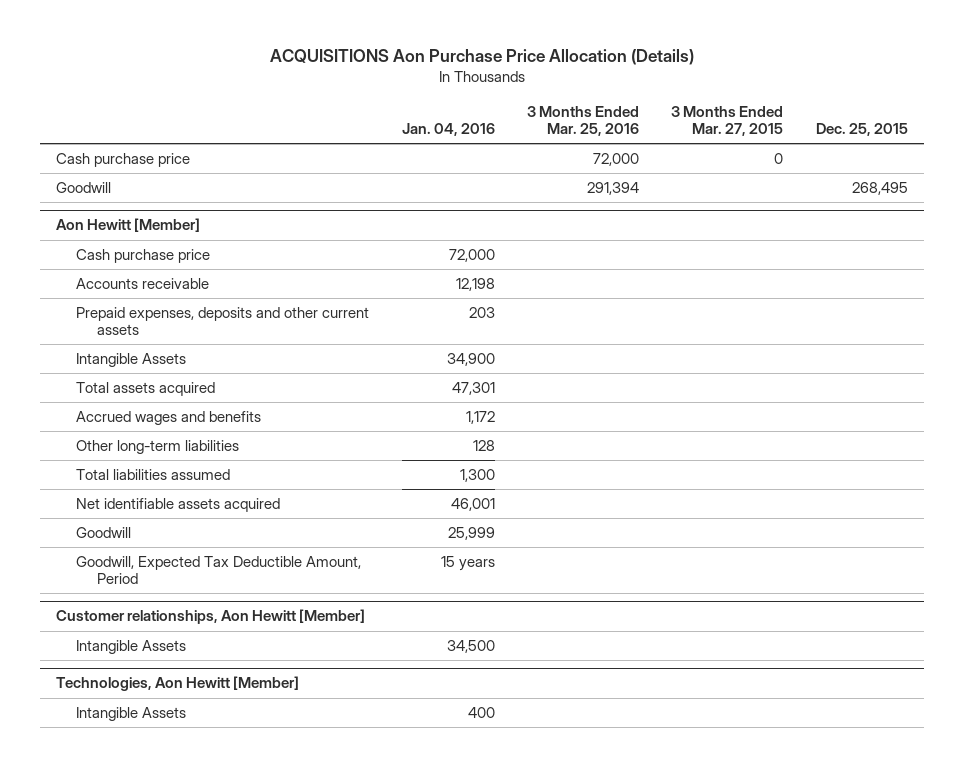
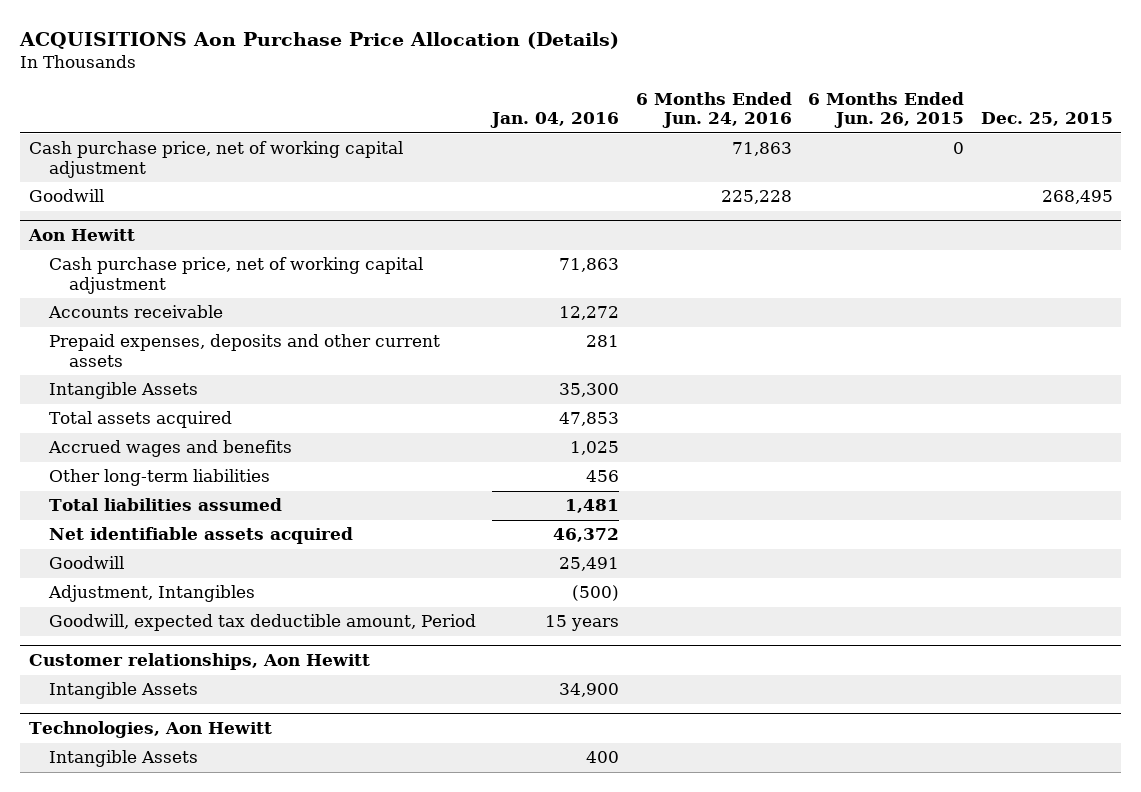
- | Jan. 04, 2016 | 3 Months Ended Mar. 25, 2016 | 3 Months Ended Mar. 27, 2015 | Dec. 25, 2015
+ | Jan. 04, 2016 | 6 Months Ended Jun. 24, 2016 | 6 Months Ended Jun. 26, 2015 | Dec. 25, 2015
- Cash purchase price | | 72,000 | 0 |
+ Cash purchase price, net of working capital adjustment | | 71,863 | 0 |
- Aon Hewitt [Member]
- Cash purchase price | 72,000 | | |
- Accounts receivable | 12,198 | | |
- Prepaid expenses, deposits and other current assets | 203 | | |
+ Aon Hewitt
+ Cash purchase price, net of working capital adjustment | 71,863 | | |
+ Accounts receivable | 12,272 | | |
+ Prepaid expenses, deposits and other current assets | 281 | | |
+ Intangible Assets | 35,300 | | |
+ Total assets acquired | 47,853 | | |
+ Accrued wages and benefits | 1,025 | | |
+ Other long-term liabilities | 456 | | |
+ Total liabilities assumed | 1,481 | | |
+ Net identifiable assets acquired | 46,372 | | |
+ Goodwill | 25,491 | | |
+ Adjustment, Intangibles | (500) | | |
+ Goodwill, expected tax deductible amount, Period | 15 years | | |
+ Customer relationships, Aon Hewitt
- Total assets acquired | 47,301 | | |
- Accrued wages and benefits | 1,172 | | |
- Other long-term liabilities | 128 | | |
- Total liabilities assumed | 1,300 | | |
- Net identifiable assets acquired | 46,001 | | |
- Goodwill | 25,999 | | |
- Goodwill, Expected Tax Deductible Amount, Period | 15 years | | |
- Customer relationships, Aon Hewitt [Member]
- Intangible Assets | 34,500 | | |
- Technologies, Aon Hewitt [Member]
+ Technologies, Aon Hewitt

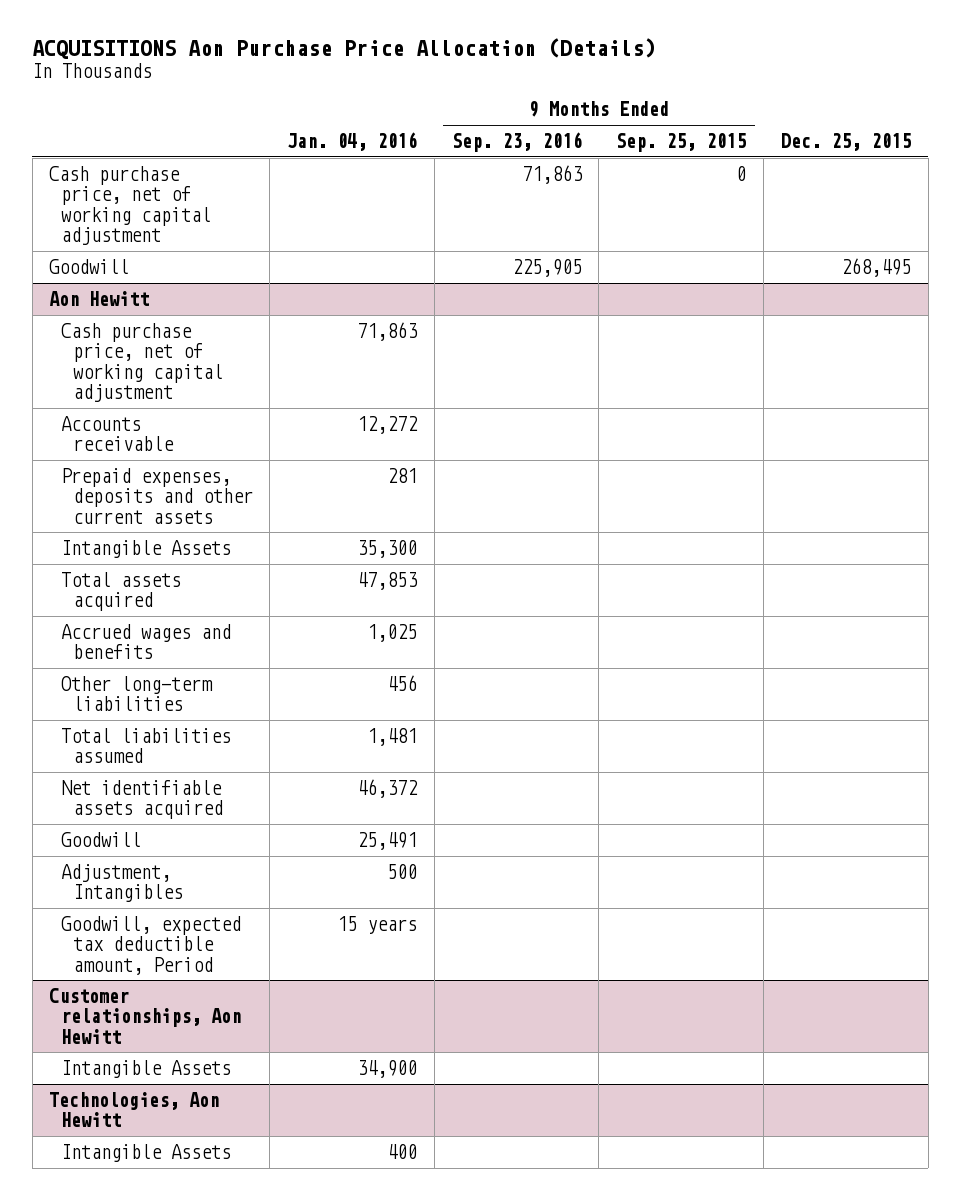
- | Jan. 04, 2016 | 6 Months Ended Jun. 24, 2016 | 6 Months Ended Jun. 26, 2015 | Dec. 25, 2015
+ | Jan. 04, 2016 | 9 Months Ended Sep. 23, 2016 | 9 Months Ended Sep. 25, 2015 | Dec. 25, 2015
@ Aon Hewitt
- Adjustment, Intangibles | (500) | | |
+ Adjustment, Intangibles | 500 | | |

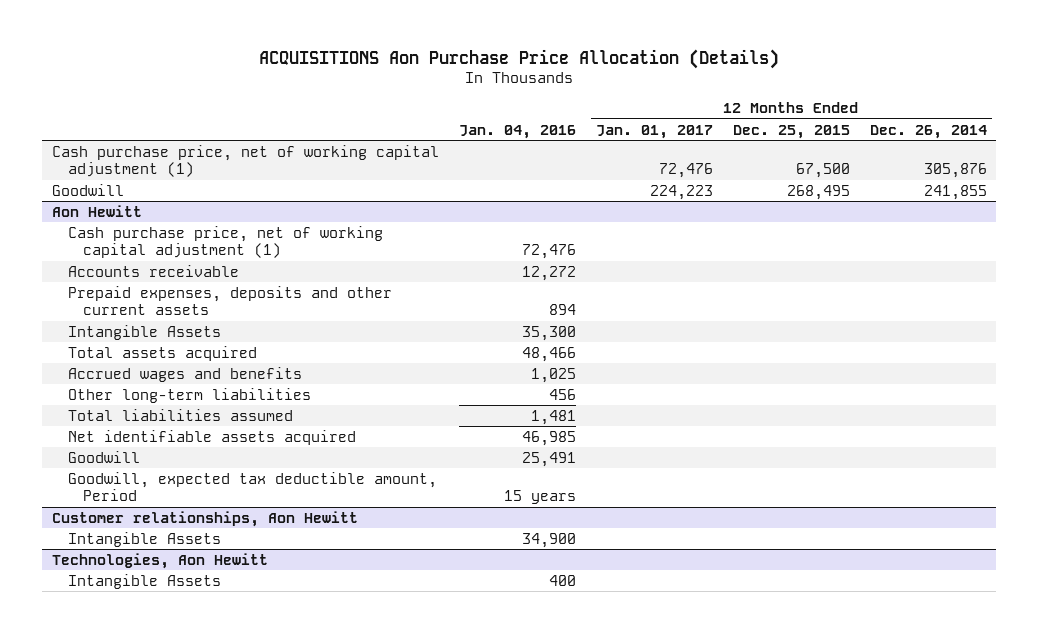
- | Jan. 04, 2016 | 9 Months Ended Sep. 23, 2016 | 9 Months Ended Sep. 25, 2015 | Dec. 25, 2015
+ | Jan. 04, 2016 | 12 Months Ended Jan. 01, 2017 | 12 Months Ended Dec. 25, 2015 | 12 Months Ended Dec. 26, 2014
- Cash purchase price, net of working capital adjustment | | 71,863 | 0 |
+ Cash purchase price, net of working capital adjustment (1) | | 72,476 | 67,500 | 305,876
@ Aon Hewitt
- Cash purchase price, net of working capital adjustment | 71,863 | | |
+ Cash purchase price, net of working capital adjustment (1) | 72,476 | | |
- Prepaid expenses, deposits and other current assets | 281 | | |
+ Prepaid expenses, deposits and other current assets | 894 | | |
- Total assets acquired | 47,853 | | |
+ Total assets acquired | 48,466 | | |
- Net identifiable assets acquired | 46,372 | | |
+ Net identifiable assets acquired | 46,985 | | |
- Adjustment, Intangibles | 500 | | |

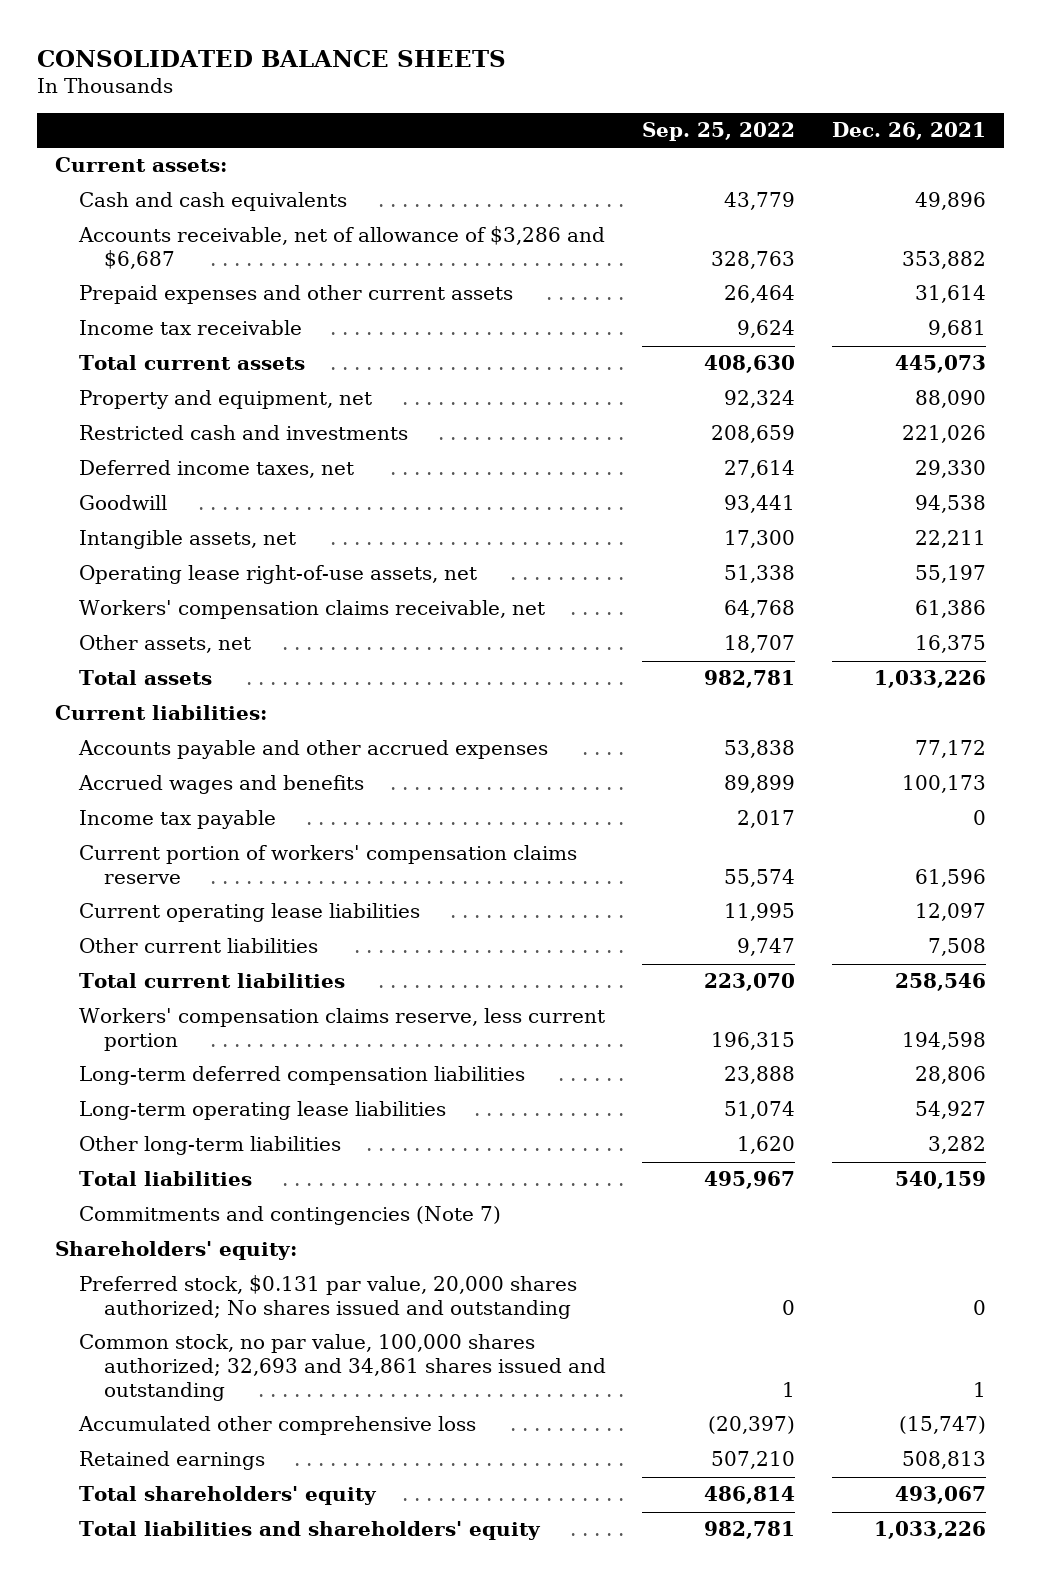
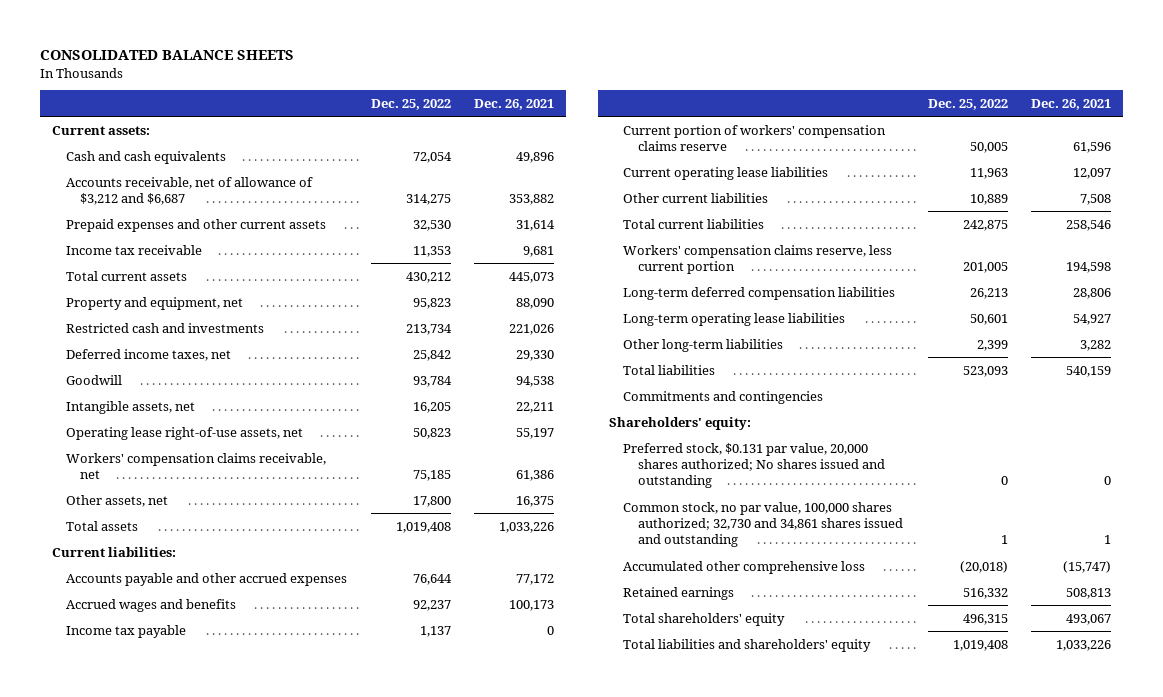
- | Sep. 25, 2022 | Dec. 26, 2021
+ | Dec. 25, 2022 | Dec. 26, 2021
- Accounts receivable, net of allowance of $3,286 and $6,687 | 328,763 | 353,882
+ Accounts receivable, net of allowance of $3,212 and $6,687 | 314,275 | 353,882
- Commitments and contingencies (Note 7)
+ Commitments and contingencies
- Common stock, no par value, 100,000 shares authorized; 32,693 and 34,861 shares issued and outstanding | 1 | 1
+ Common stock, no par value, 100,000 shares authorized; 32,730 and 34,861 shares issued and outstanding | 1 | 1

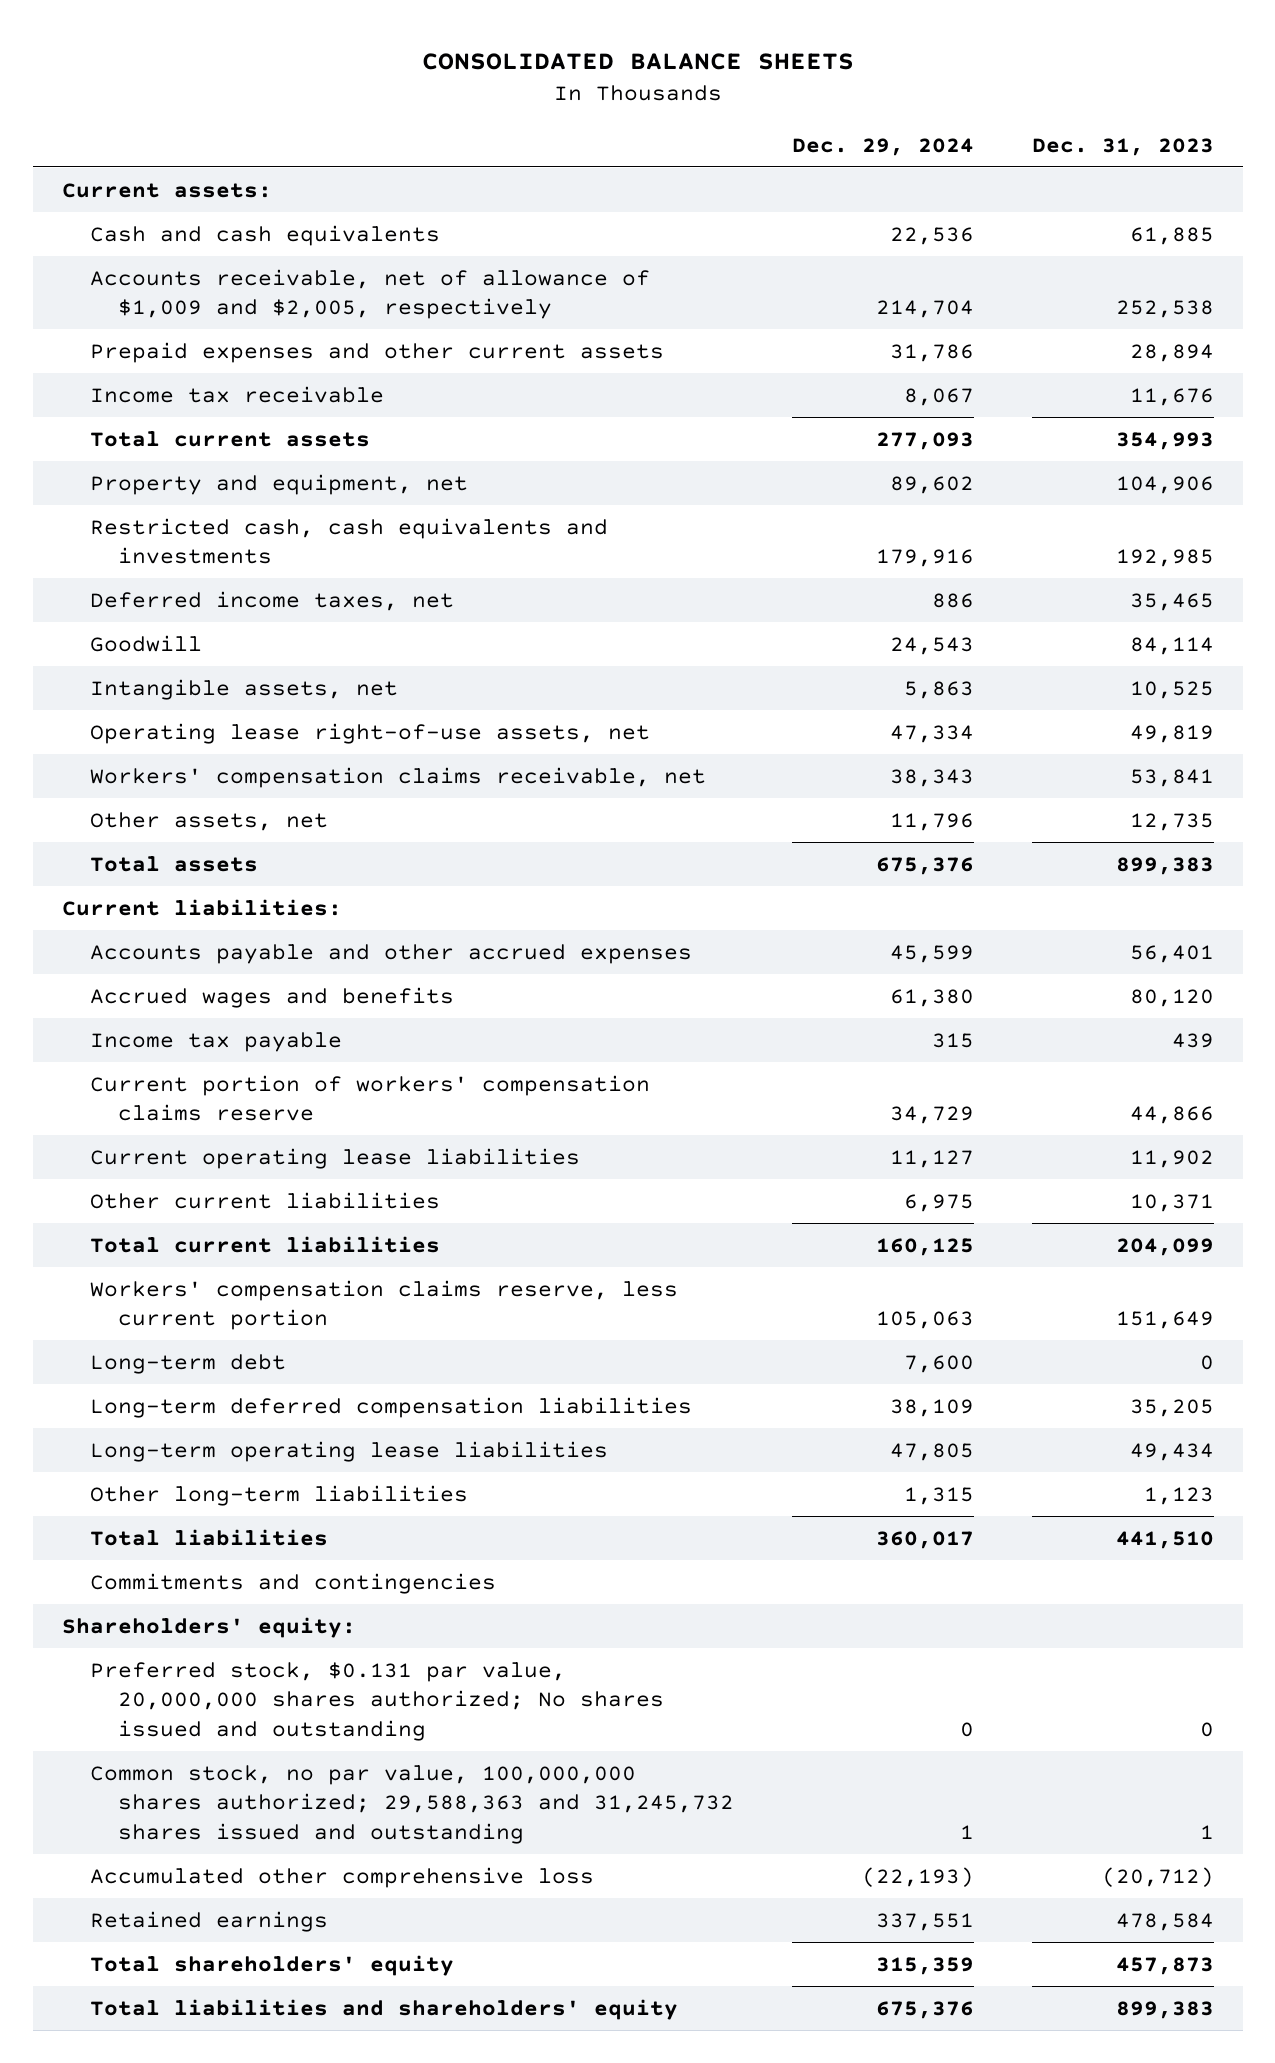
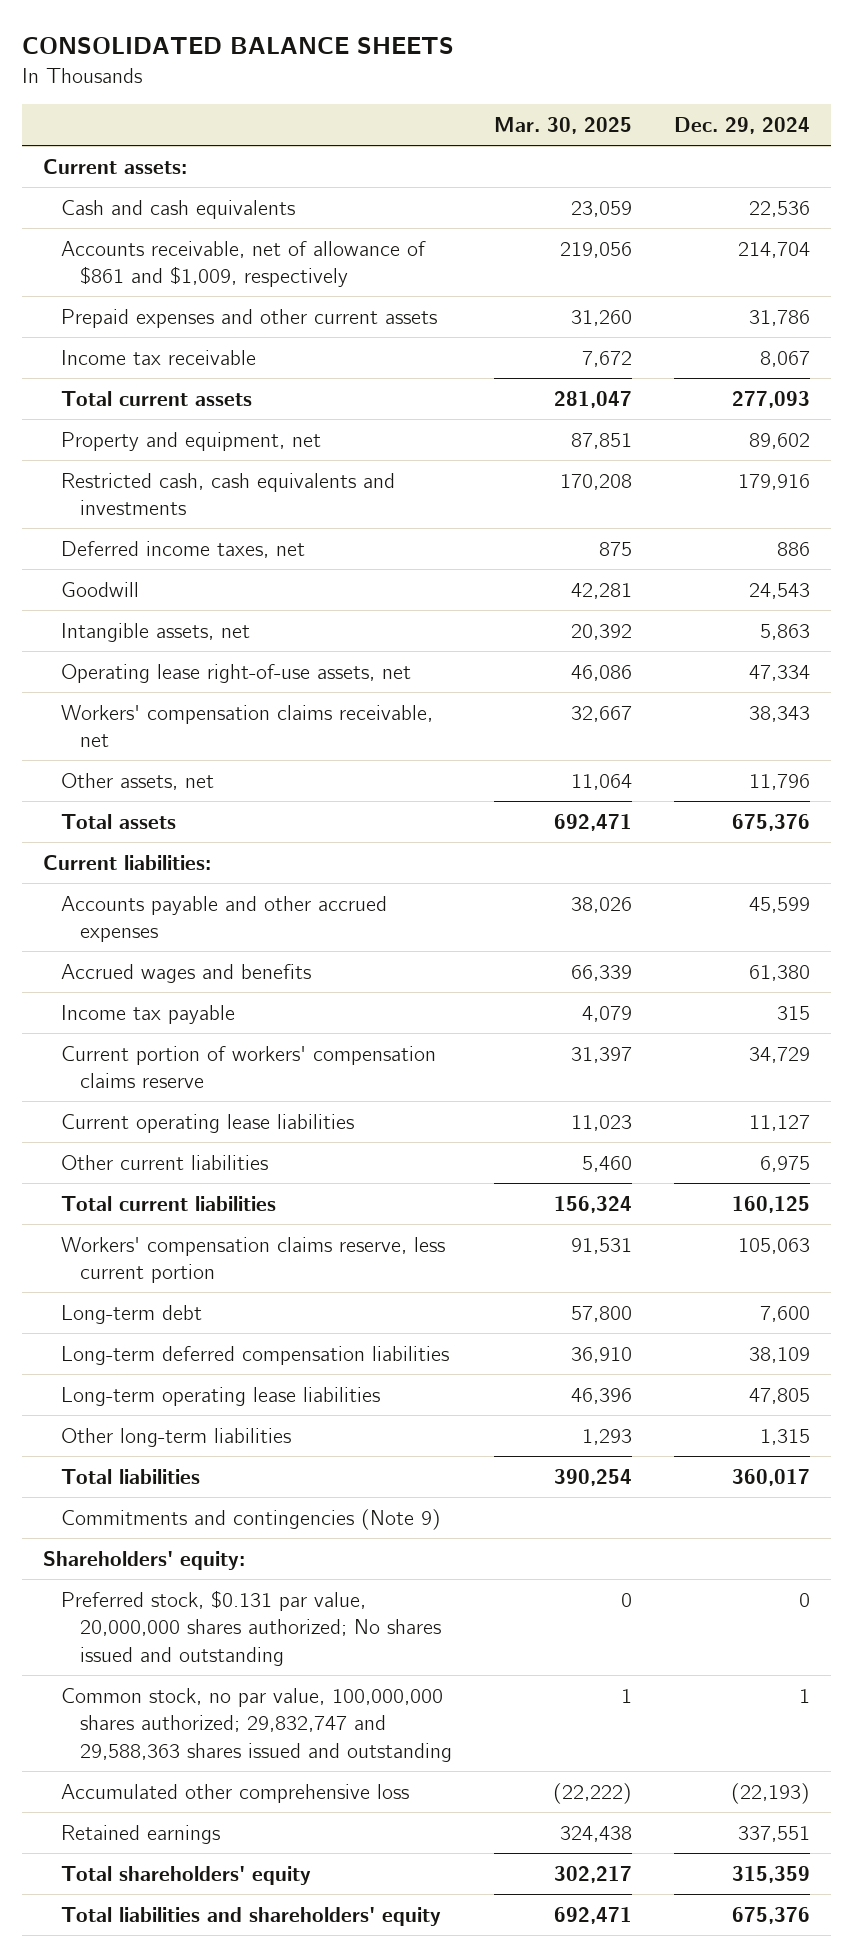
- | Dec. 29, 2024 | Dec. 31, 2023
+ | Mar. 30, 2025 | Dec. 29, 2024
- Accounts receivable, net of allowance of $1,009 and $2,005, respectively | 214,704 | 252,538
+ Accounts receivable, net of allowance of $861 and $1,009, respectively | 219,056 | 214,704
- Commitments and contingencies
+ Commitments and contingencies (Note 9)
- Common stock, no par value, 100,000,000 shares authorized; 29,588,363 and 31,245,732 shares issued and outstanding | 1 | 1
+ Common stock, no par value, 100,000,000 shares authorized; 29,832,747 and 29,588,363 shares issued and outstanding | 1 | 1

